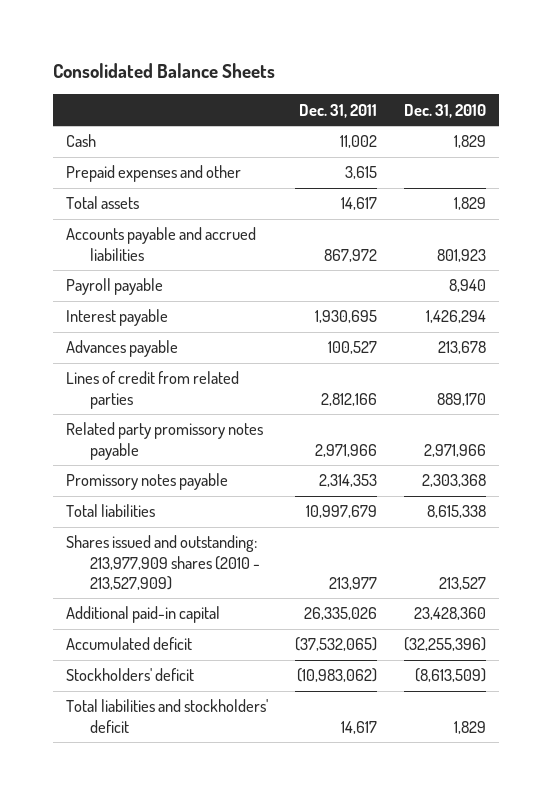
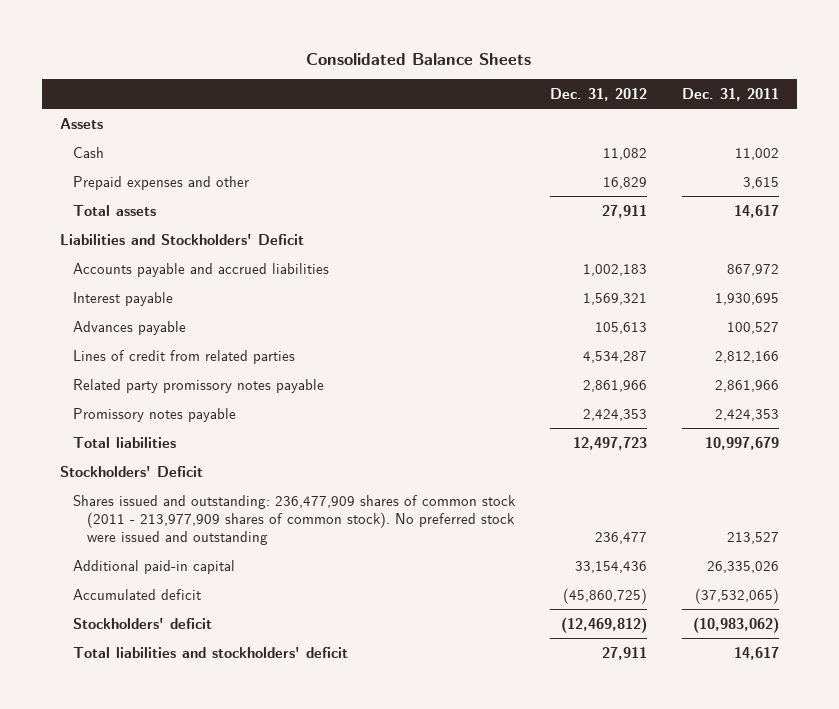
- | Dec. 31, 2011 | Dec. 31, 2010
+ | Dec. 31, 2012 | Dec. 31, 2011
+ Assets
+ Liabilities and Stockholders' Deficit
- Payroll payable | | 8,940
- Related party promissory notes payable | 2,971,966 | 2,971,966
- Promissory notes payable | 2,314,353 | 2,303,368
+ Related party promissory notes payable | 2,861,966 | 2,861,966
+ Promissory notes payable | 2,424,353 | 2,424,353
- Shares issued and outstanding: 213,977,909 shares (2010 - 213,527,909) | 213,977 | 213,527
+ Stockholders' Deficit
+ Shares issued and outstanding: 236,477,909 shares of common stock (2011 - 213,977,909 shares of common stock). No preferred stock were issued and outstanding | 236,477 | 213,527

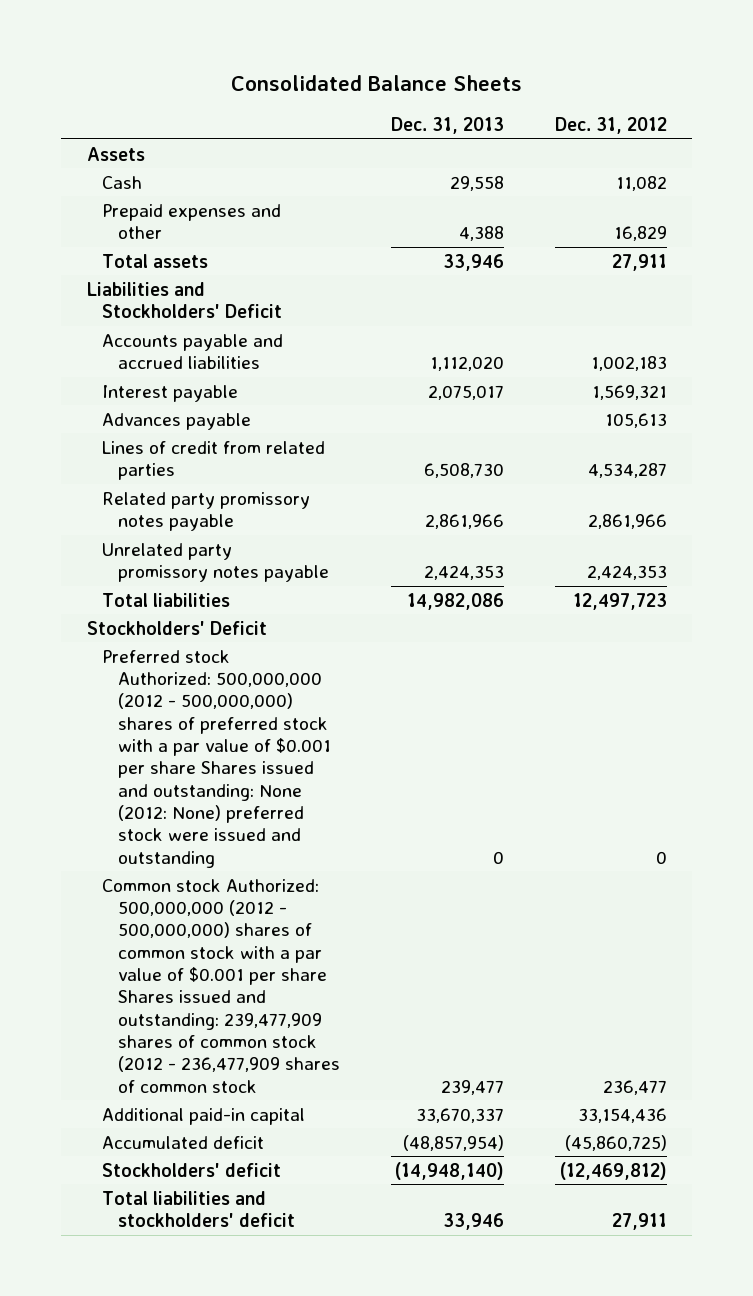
- | Dec. 31, 2012 | Dec. 31, 2011
+ | Dec. 31, 2013 | Dec. 31, 2012
- Promissory notes payable | 2,424,353 | 2,424,353
+ Unrelated party promissory notes payable | 2,424,353 | 2,424,353
- Shares issued and outstanding: 236,477,909 shares of common stock (2011 - 213,977,909 shares of common stock). No preferred stock were issued and outstanding | 236,477 | 213,527
+ Preferred stock Authorized: 500,000,000 (2012 - 500,000,000) shares of preferred stock with a par value of $0.001 per share Shares issued and outstanding: None (2012: None) preferred stock were issued and outstanding | 0 | 0
+ Common stock Authorized: 500,000,000 (2012 - 500,000,000) shares of common stock with a par value of $0.001 per share Shares issued and outstanding: 239,477,909 shares of common stock (2012 - 236,477,909 shares of common stock | 239,477 | 236,477

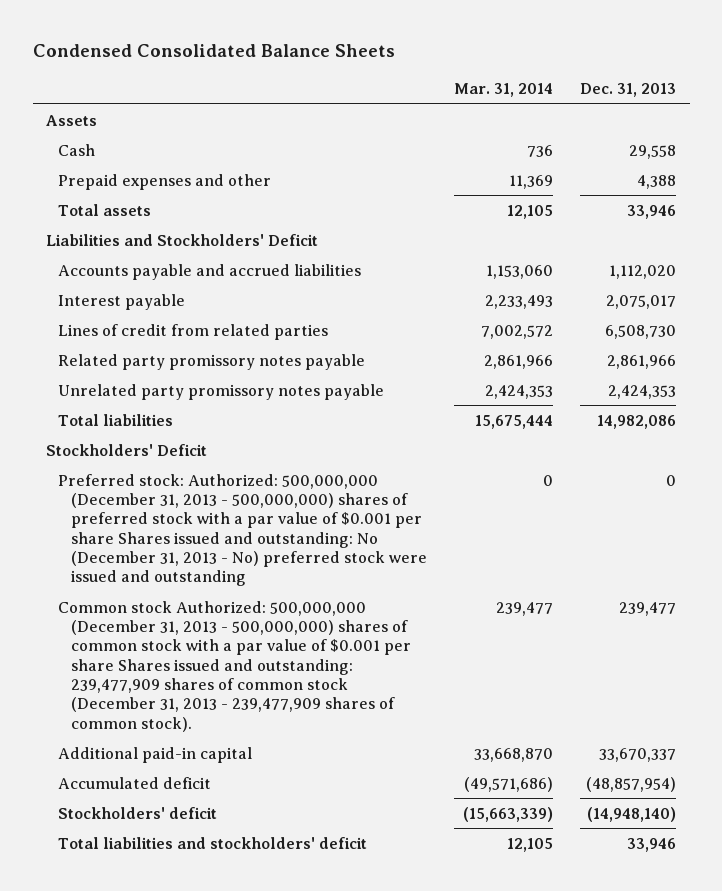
- Consolidated Balance Sheets
+ Condensed Consolidated Balance Sheets
- | Dec. 31, 2013 | Dec. 31, 2012
+ | Mar. 31, 2014 | Dec. 31, 2013
- Advances payable | | 105,613
- Preferred stock Authorized: 500,000,000 (2012 - 500,000,000) shares of preferred stock with a par value of $0.001 per share Shares issued and outstanding: None (2012: None) preferred stock were issued and outstanding | 0 | 0
- Common stock Authorized: 500,000,000 (2012 - 500,000,000) shares of common stock with a par value of $0.001 per share Shares issued and outstanding: 239,477,909 shares of common stock (2012 - 236,477,909 shares of common stock | 239,477 | 236,477
+ Preferred stock: Authorized: 500,000,000 (December 31, 2013 - 500,000,000) shares of preferred stock with a par value of $0.001 per share Shares issued and outstanding: No (December 31, 2013 - No) preferred stock were issued and outstanding | 0 | 0
+ Common stock Authorized: 500,000,000 (December 31, 2013 - 500,000,000) shares of common stock with a par value of $0.001 per share Shares issued and outstanding: 239,477,909 shares of common stock (December 31, 2013 - 239,477,909 shares of common stock). | 239,477 | 239,477

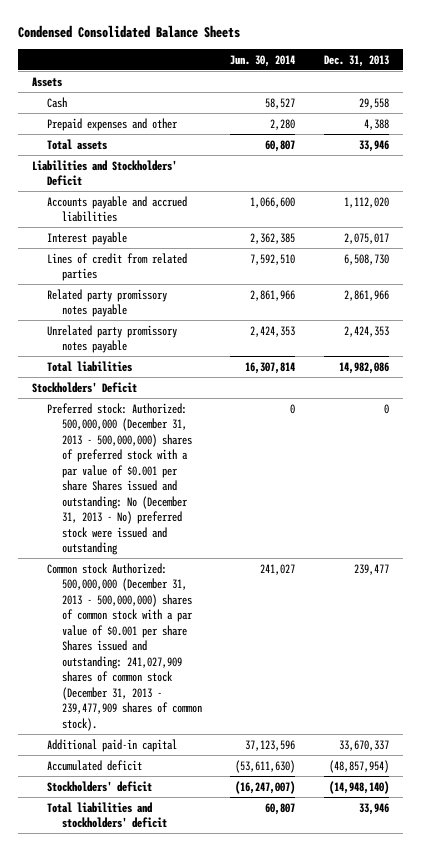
- | Mar. 31, 2014 | Dec. 31, 2013
+ | Jun. 30, 2014 | Dec. 31, 2013
- Common stock Authorized: 500,000,000 (December 31, 2013 - 500,000,000) shares of common stock with a par value of $0.001 per share Shares issued and outstanding: 239,477,909 shares of common stock (December 31, 2013 - 239,477,909 shares of common stock). | 239,477 | 239,477
+ Common stock Authorized: 500,000,000 (December 31, 2013 - 500,000,000) shares of common stock with a par value of $0.001 per share Shares issued and outstanding: 241,027,909 shares of common stock (December 31, 2013 - 239,477,909 shares of common stock). | 241,027 | 239,477

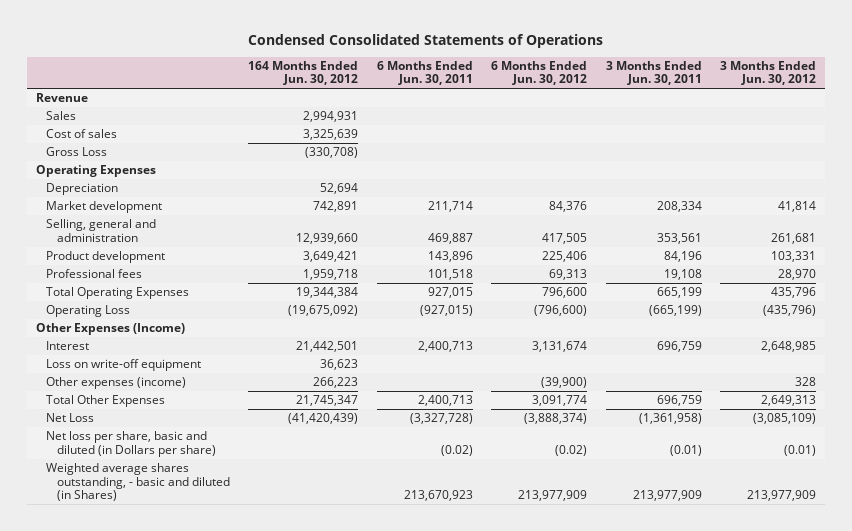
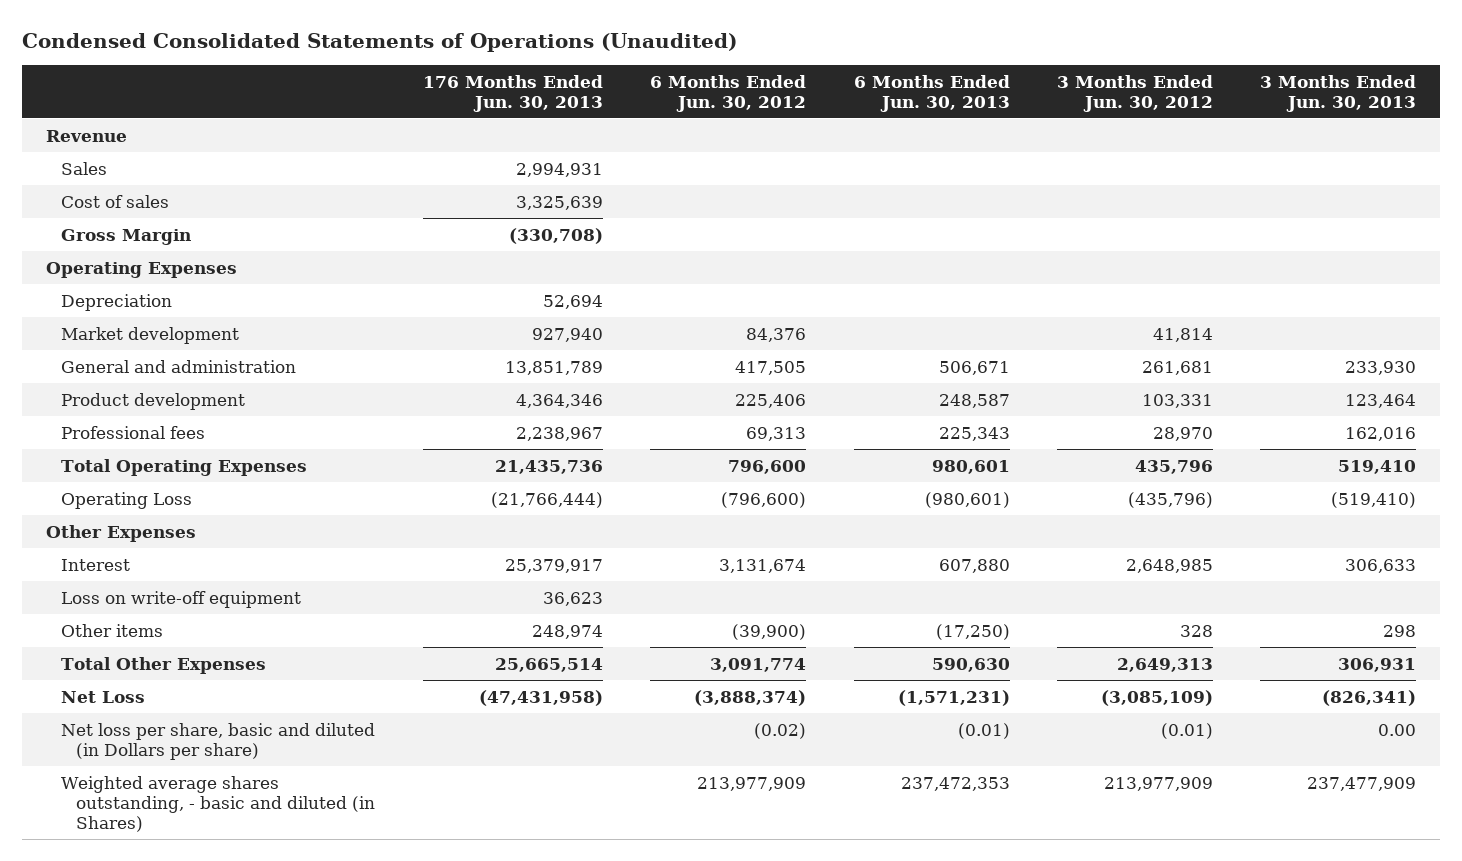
- Condensed Consolidated Statements of Operations
+ Condensed Consolidated Statements of Operations (Unaudited)
- | 164 Months Ended Jun. 30, 2012 | 6 Months Ended Jun. 30, 2011 | 6 Months Ended Jun. 30, 2012 | 3 Months Ended Jun. 30, 2011 | 3 Months Ended Jun. 30, 2012
+ | 176 Months Ended Jun. 30, 2013 | 6 Months Ended Jun. 30, 2012 | 6 Months Ended Jun. 30, 2013 | 3 Months Ended Jun. 30, 2012 | 3 Months Ended Jun. 30, 2013
- Gross Loss | (330,708) | | | |
+ Gross Margin | (330,708) | | | |
- Selling, general and administration | 12,939,660 | 469,887 | 417,505 | 353,561 | 261,681
+ General and administration | 13,851,789 | 417,505 | 506,671 | 261,681 | 233,930
- Other Expenses (Income)
+ Other Expenses
- Other expenses (income) | 266,223 | | (39,900) | | 328
+ Other items | 248,974 | (39,900) | (17,250) | 328 | 298

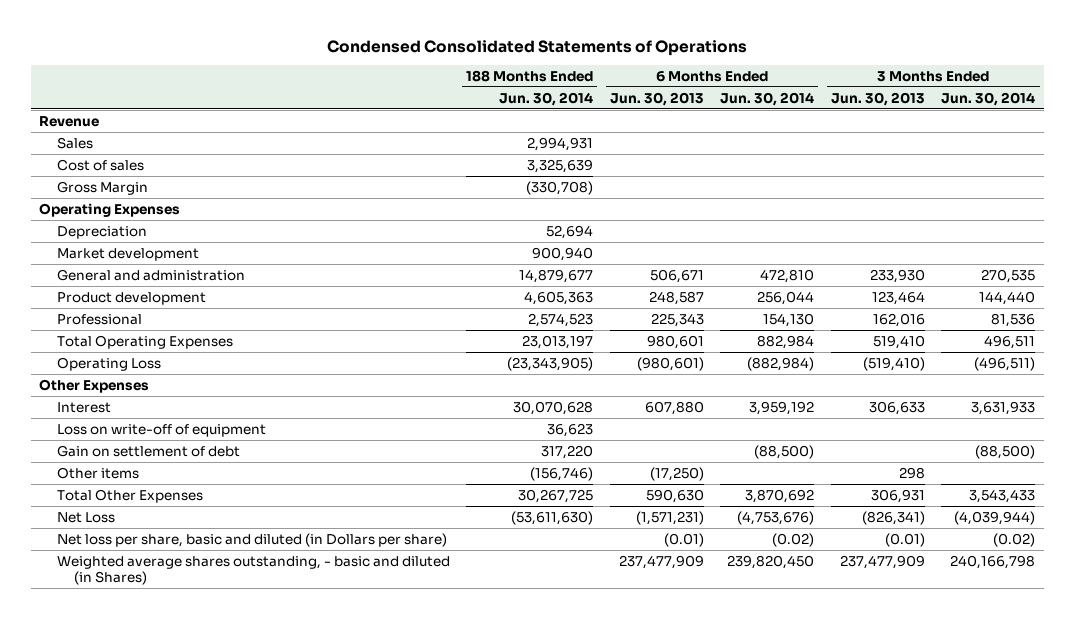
- Condensed Consolidated Statements of Operations (Unaudited)
+ Condensed Consolidated Statements of Operations
- | 176 Months Ended Jun. 30, 2013 | 6 Months Ended Jun. 30, 2012 | 6 Months Ended Jun. 30, 2013 | 3 Months Ended Jun. 30, 2012 | 3 Months Ended Jun. 30, 2013
+ | 188 Months Ended Jun. 30, 2014 | 6 Months Ended Jun. 30, 2013 | 6 Months Ended Jun. 30, 2014 | 3 Months Ended Jun. 30, 2013 | 3 Months Ended Jun. 30, 2014
- Professional fees | 2,238,967 | 69,313 | 225,343 | 28,970 | 162,016
+ Professional | 2,574,523 | 225,343 | 154,130 | 162,016 | 81,536
- Loss on write-off equipment | 36,623 | | | |
+ Loss on write-off of equipment | 36,623 | | | |
+ Gain on settlement of debt | 317,220 | | (88,500) | | (88,500)
- Net loss per share, basic and diluted (in Dollars per share) | | (0.02) | (0.01) | (0.01) | 0.00
- Weighted average shares outstanding, - basic and diluted (in Shares) | | 213,977,909 | 237,472,353 | 213,977,909 | 237,477,909
+ Net loss per share, basic and diluted (in Dollars per share) | | (0.01) | (0.02) | (0.01) | (0.02)
+ Weighted average shares outstanding, - basic and diluted (in Shares) | | 237,477,909 | 239,820,450 | 237,477,909 | 240,166,798

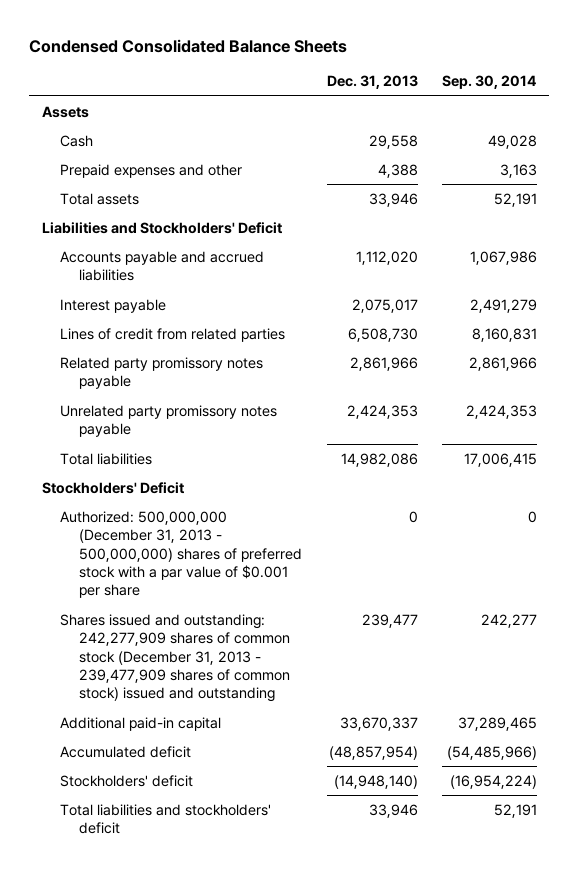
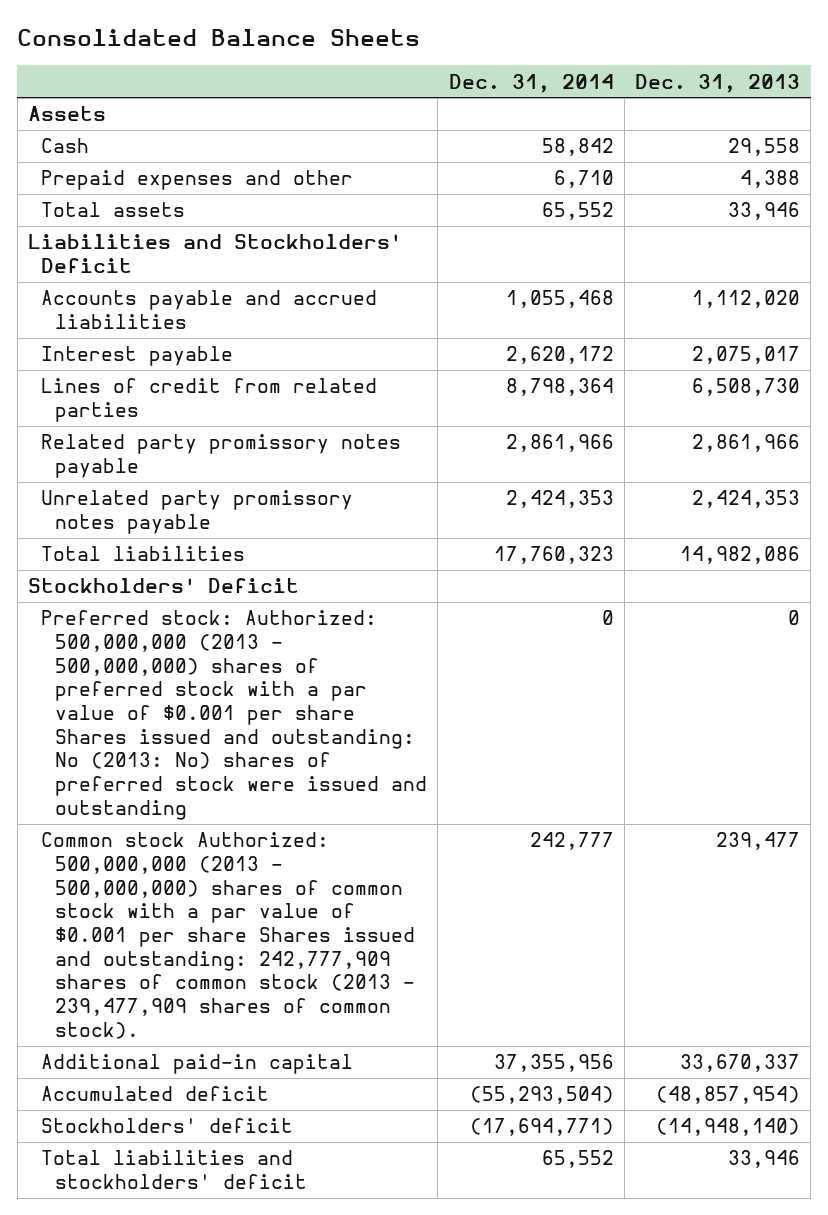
- Condensed Consolidated Balance Sheets
+ Consolidated Balance Sheets
- | Dec. 31, 2013 | Sep. 30, 2014
+ | Dec. 31, 2014 | Dec. 31, 2013
- Authorized: 500,000,000 (December 31, 2013 - 500,000,000) shares of preferred stock with a par value of $0.001 per share | 0 | 0
- Shares issued and outstanding: 242,277,909 shares of common stock (December 31, 2013 - 239,477,909 shares of common stock) issued and outstanding | 239,477 | 242,277
+ Preferred stock: Authorized: 500,000,000 (2013 - 500,000,000) shares of preferred stock with a par value of $0.001 per share Shares issued and outstanding: No (2013: No) shares of preferred stock were issued and outstanding | 0 | 0
+ Common stock Authorized: 500,000,000 (2013 - 500,000,000) shares of common stock with a par value of $0.001 per share Shares issued and outstanding: 242,777,909 shares of common stock (2013 - 239,477,909 shares of common stock). | 242,777 | 239,477

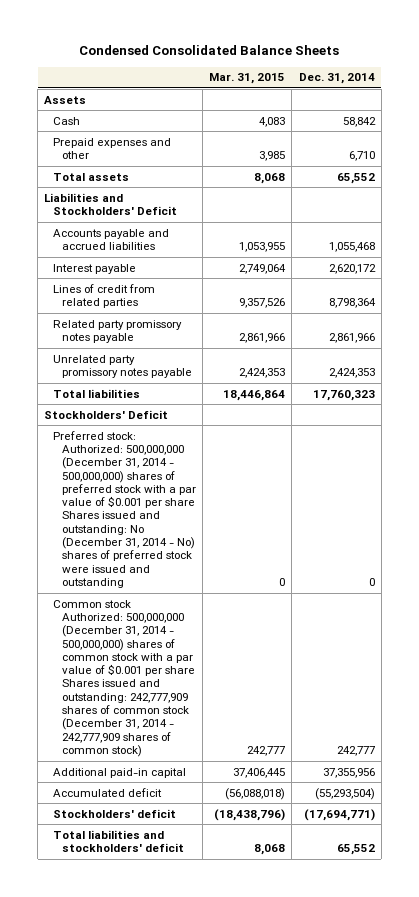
- Consolidated Balance Sheets
+ Condensed Consolidated Balance Sheets
- | Dec. 31, 2014 | Dec. 31, 2013
+ | Mar. 31, 2015 | Dec. 31, 2014
- Preferred stock: Authorized: 500,000,000 (2013 - 500,000,000) shares of preferred stock with a par value of $0.001 per share Shares issued and outstanding: No (2013: No) shares of preferred stock were issued and outstanding | 0 | 0
- Common stock Authorized: 500,000,000 (2013 - 500,000,000) shares of common stock with a par value of $0.001 per share Shares issued and outstanding: 242,777,909 shares of common stock (2013 - 239,477,909 shares of common stock). | 242,777 | 239,477
+ Preferred stock: Authorized: 500,000,000 (December 31, 2014 - 500,000,000) shares of preferred stock with a par value of $0.001 per share Shares issued and outstanding: No (December 31, 2014 - No) shares of preferred stock were issued and outstanding | 0 | 0
+ Common stock Authorized: 500,000,000 (December 31, 2014 - 500,000,000) shares of common stock with a par value of $0.001 per share Shares issued and outstanding: 242,777,909 shares of common stock (December 31, 2014 - 242,777,909 shares of common stock) | 242,777 | 242,777

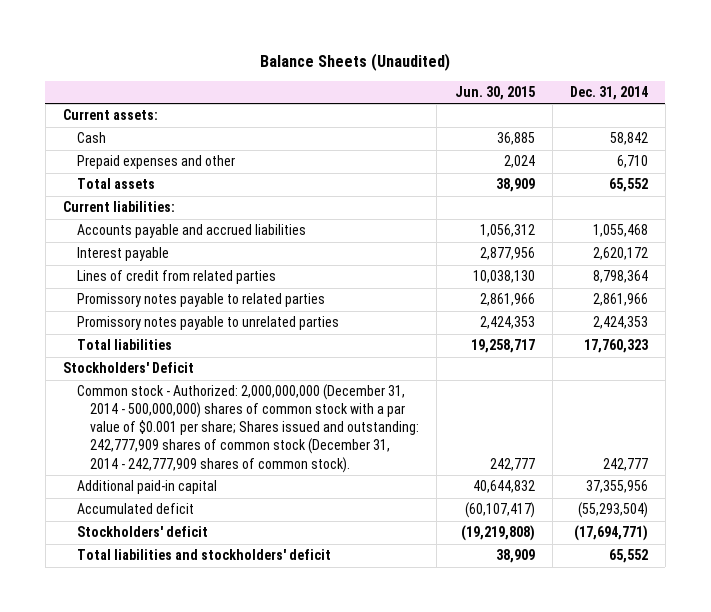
- Condensed Consolidated Balance Sheets
+ Balance Sheets (Unaudited)
- | Mar. 31, 2015 | Dec. 31, 2014
+ | Jun. 30, 2015 | Dec. 31, 2014
- Assets
+ Current assets:
- Liabilities and Stockholders' Deficit
+ Current liabilities:
- Related party promissory notes payable | 2,861,966 | 2,861,966
- Unrelated party promissory notes payable | 2,424,353 | 2,424,353
+ Promissory notes payable to related parties | 2,861,966 | 2,861,966
+ Promissory notes payable to unrelated parties | 2,424,353 | 2,424,353
- Preferred stock: Authorized: 500,000,000 (December 31, 2014 - 500,000,000) shares of preferred stock with a par value of $0.001 per share Shares issued and outstanding: No (December 31, 2014 - No) shares of preferred stock were issued and outstanding | 0 | 0
- Common stock Authorized: 500,000,000 (December 31, 2014 - 500,000,000) shares of common stock with a par value of $0.001 per share Shares issued and outstanding: 242,777,909 shares of common stock (December 31, 2014 - 242,777,909 shares of common stock) | 242,777 | 242,777
+ Common stock - Authorized: 2,000,000,000 (December 31, 2014 - 500,000,000) shares of common stock with a par value of $0.001 per share; Shares issued and outstanding: 242,777,909 shares of common stock (December 31, 2014 - 242,777,909 shares of common stock). | 242,777 | 242,777

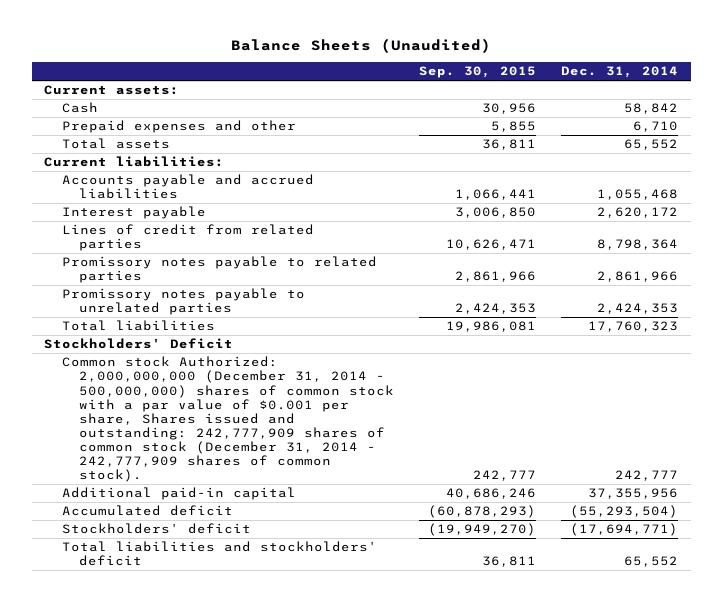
- | Jun. 30, 2015 | Dec. 31, 2014
+ | Sep. 30, 2015 | Dec. 31, 2014
- Common stock - Authorized: 2,000,000,000 (December 31, 2014 - 500,000,000) shares of common stock with a par value of $0.001 per share; Shares issued and outstanding: 242,777,909 shares of common stock (December 31, 2014 - 242,777,909 shares of common stock). | 242,777 | 242,777
+ Common stock Authorized: 2,000,000,000 (December 31, 2014 - 500,000,000) shares of common stock with a par value of $0.001 per share, Shares issued and outstanding: 242,777,909 shares of common stock (December 31, 2014 - 242,777,909 shares of common stock). | 242,777 | 242,777

